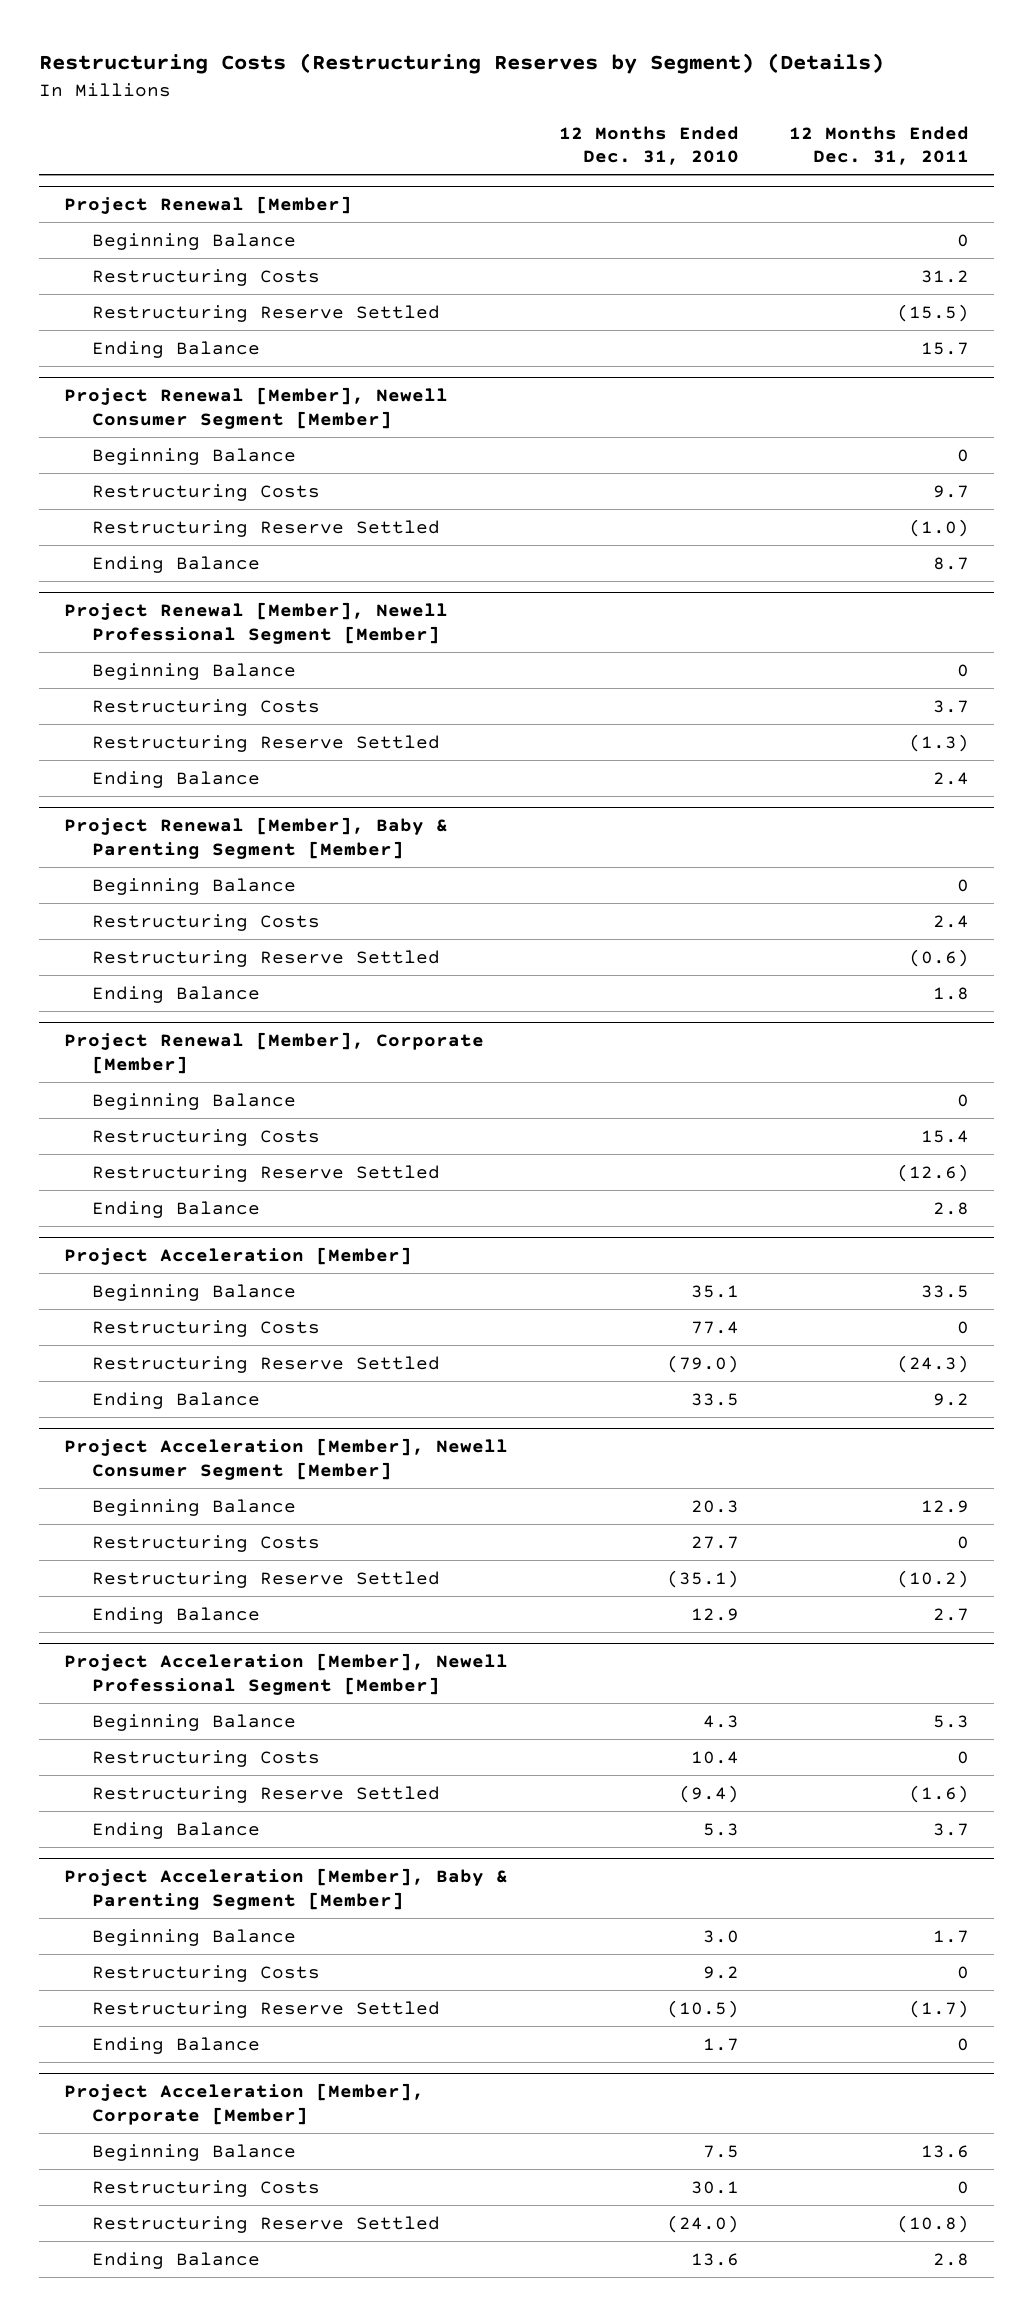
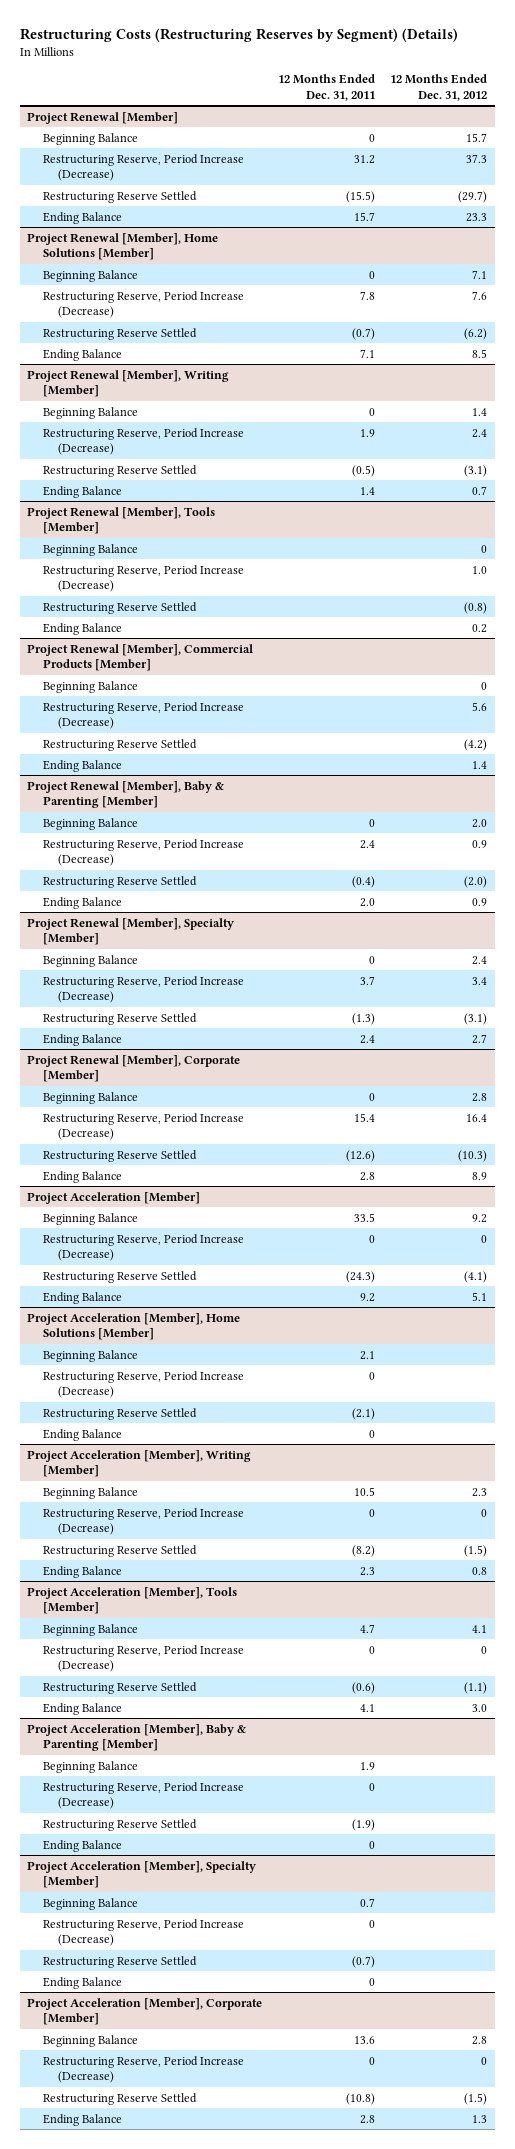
- | 12 Months Ended Dec. 31, 2010 | 12 Months Ended Dec. 31, 2011
+ | 12 Months Ended Dec. 31, 2011 | 12 Months Ended Dec. 31, 2012
@ Project Renewal [Member]
- Restructuring Costs | | 31.2
+ Restructuring Reserve, Period Increase (Decrease) | 31.2 | 37.3
- Project Renewal [Member], Newell Consumer Segment [Member]
+ Project Renewal [Member], Home Solutions [Member]
- Restructuring Costs | | 9.7
- Restructuring Reserve Settled | | (1.0)
- Ending Balance | | 8.7
- Project Renewal [Member], Newell Professional Segment [Member]
+ Restructuring Reserve, Period Increase (Decrease) | 7.8 | 7.6
+ Restructuring Reserve Settled | (0.7) | (6.2)
+ Ending Balance | 7.1 | 8.5
+ Project Renewal [Member], Writing [Member]
- Restructuring Costs | | 3.7
+ Restructuring Reserve, Period Increase (Decrease) | 1.9 | 2.4
+ Restructuring Reserve Settled | (0.5) | (3.1)
+ Ending Balance | 1.4 | 0.7
+ Project Renewal [Member], Tools [Member]
+ Beginning Balance | | 0
+ Restructuring Reserve, Period Increase (Decrease) | | 1.0
+ Restructuring Reserve Settled | | (0.8)
+ Ending Balance | | 0.2
+ Project Renewal [Member], Commercial Products [Member]
+ Beginning Balance | | 0
+ Restructuring Reserve, Period Increase (Decrease) | | 5.6
+ Restructuring Reserve Settled | | (4.2)
+ Ending Balance | | 1.4
+ Project Renewal [Member], Baby & Parenting [Member]
+ Beginning Balance | 0 | 2.0
+ Restructuring Reserve, Period Increase (Decrease) | 2.4 | 0.9
+ Restructuring Reserve Settled | (0.4) | (2.0)
+ Ending Balance | 2.0 | 0.9
+ Project Renewal [Member], Specialty [Member]
+ Beginning Balance | 0 | 2.4
+ Restructuring Reserve, Period Increase (Decrease) | 3.7 | 3.4
- Project Renewal [Member], Baby & Parenting Segment [Member]
- Beginning Balance | | 0
- Restructuring Costs | | 2.4
- Restructuring Reserve Settled | | (0.6)
- Ending Balance | | 1.8
@ Project Renewal [Member], Corporate [Member]
- Restructuring Costs | | 15.4
+ Restructuring Reserve, Period Increase (Decrease) | 15.4 | 16.4
@ Project Acceleration [Member]
- Restructuring Costs | 77.4 | 0
+ Restructuring Reserve, Period Increase (Decrease) | 0 | 0
- Project Acceleration [Member], Newell Consumer Segment [Member]
- Beginning Balance | 20.3 | 12.9
- Restructuring Costs | 27.7 | 0
- Restructuring Reserve Settled | (35.1) | (10.2)
- Ending Balance | 12.9 | 2.7
- Project Acceleration [Member], Newell Professional Segment [Member]
- Beginning Balance | 4.3 | 5.3
- Restructuring Costs | 10.4 | 0
- Restructuring Reserve Settled | (9.4) | (1.6)
- Ending Balance | 5.3 | 3.7
- Project Acceleration [Member], Baby & Parenting Segment [Member]
- Beginning Balance | 3.0 | 1.7
- Restructuring Costs | 9.2 | 0
- Restructuring Reserve Settled | (10.5) | (1.7)
+ Project Acceleration [Member], Home Solutions [Member]
+ Beginning Balance | 2.1 |
+ Restructuring Reserve, Period Increase (Decrease) | 0 |
+ Restructuring Reserve Settled | (2.1) |
+ Project Acceleration [Member], Writing [Member]
+ Beginning Balance | 10.5 | 2.3
+ Restructuring Reserve, Period Increase (Decrease) | 0 | 0
+ Restructuring Reserve Settled | (8.2) | (1.5)
+ Ending Balance | 2.3 | 0.8
+ Project Acceleration [Member], Tools [Member]
+ Beginning Balance | 4.7 | 4.1
+ Restructuring Reserve, Period Increase (Decrease) | 0 | 0
+ Restructuring Reserve Settled | (0.6) | (1.1)
+ Ending Balance | 4.1 | 3.0
+ Project Acceleration [Member], Baby & Parenting [Member]
+ Beginning Balance | 1.9 |
+ Restructuring Reserve, Period Increase (Decrease) | 0 |
+ Restructuring Reserve Settled | (1.9) |
+ Ending Balance | 0 |
+ Project Acceleration [Member], Specialty [Member]
+ Beginning Balance | 0.7 |
+ Restructuring Reserve, Period Increase (Decrease) | 0 |
+ Restructuring Reserve Settled | (0.7) |
+ Ending Balance | 0 |
@ Project Acceleration [Member], Corporate [Member]
- Restructuring Costs | 30.1 | 0
+ Restructuring Reserve, Period Increase (Decrease) | 0 | 0

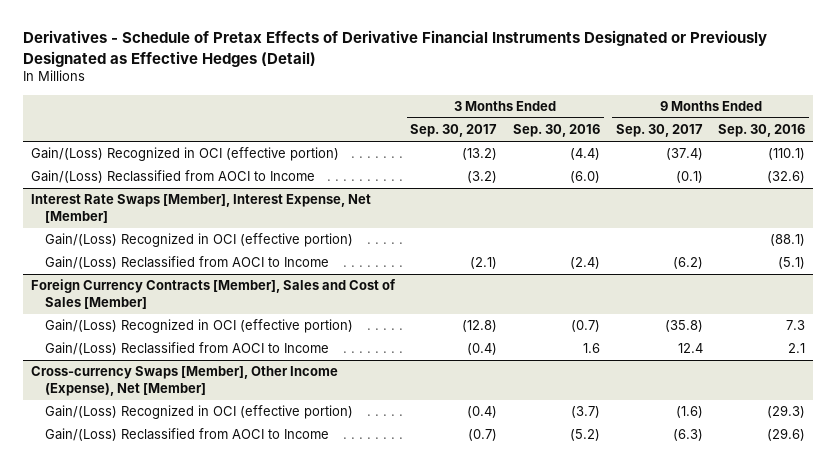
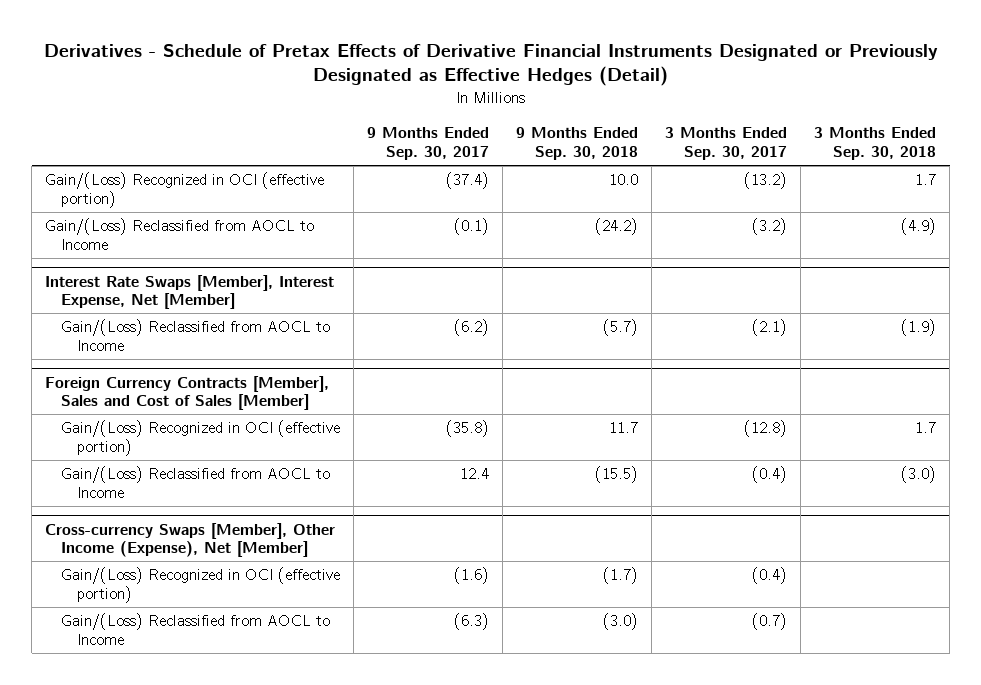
- | 3 Months Ended Sep. 30, 2017 | 3 Months Ended Sep. 30, 2016 | 9 Months Ended Sep. 30, 2017 | 9 Months Ended Sep. 30, 2016
+ | 9 Months Ended Sep. 30, 2017 | 9 Months Ended Sep. 30, 2018 | 3 Months Ended Sep. 30, 2017 | 3 Months Ended Sep. 30, 2018
- Gain/(Loss) Reclassified from AOCI to Income | (3.2) | (6.0) | (0.1) | (32.6)
+ Gain/(Loss) Reclassified from AOCL to Income | (0.1) | (24.2) | (3.2) | (4.9)
@ Interest Rate Swaps [Member], Interest Expense, Net [Member]
- Gain/(Loss) Recognized in OCI (effective portion) | | | | (88.1)
- Gain/(Loss) Reclassified from AOCI to Income | (2.1) | (2.4) | (6.2) | (5.1)
+ Gain/(Loss) Reclassified from AOCL to Income | (6.2) | (5.7) | (2.1) | (1.9)
@ Foreign Currency Contracts [Member], Sales and Cost of Sales [Member]
- Gain/(Loss) Reclassified from AOCI to Income | (0.4) | 1.6 | 12.4 | 2.1
+ Gain/(Loss) Reclassified from AOCL to Income | 12.4 | (15.5) | (0.4) | (3.0)
@ Cross-currency Swaps [Member], Other Income (Expense), Net [Member]
- Gain/(Loss) Reclassified from AOCI to Income | (0.7) | (5.2) | (6.3) | (29.6)
+ Gain/(Loss) Reclassified from AOCL to Income | (6.3) | (3.0) | (0.7) |

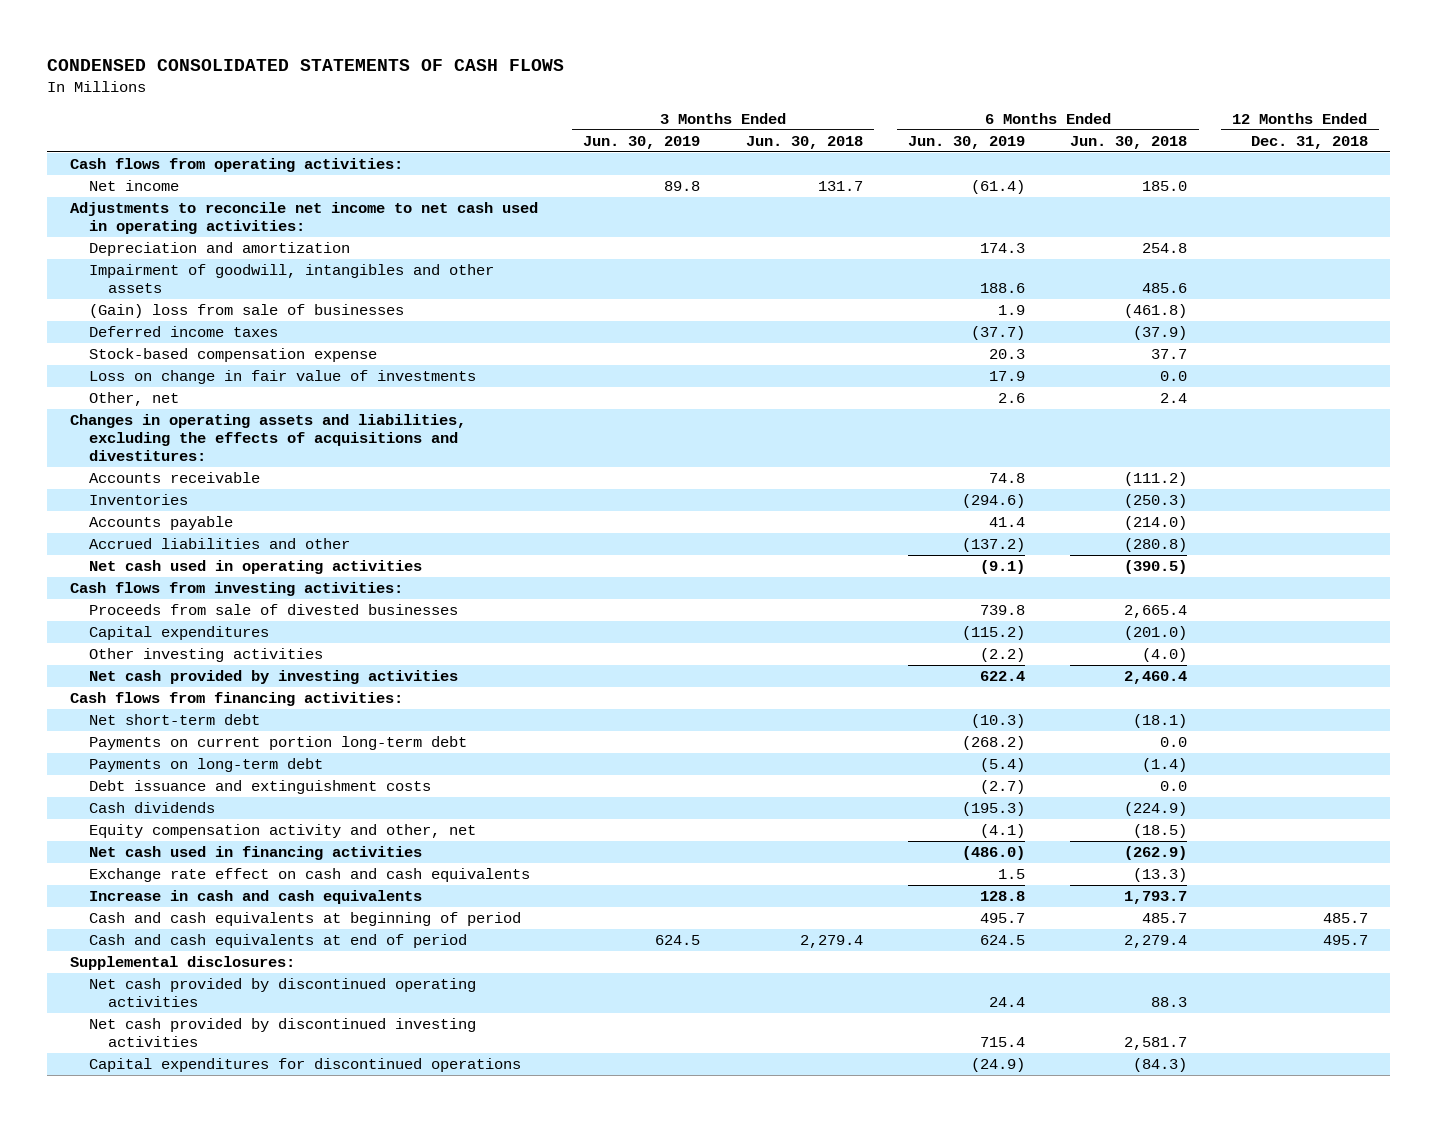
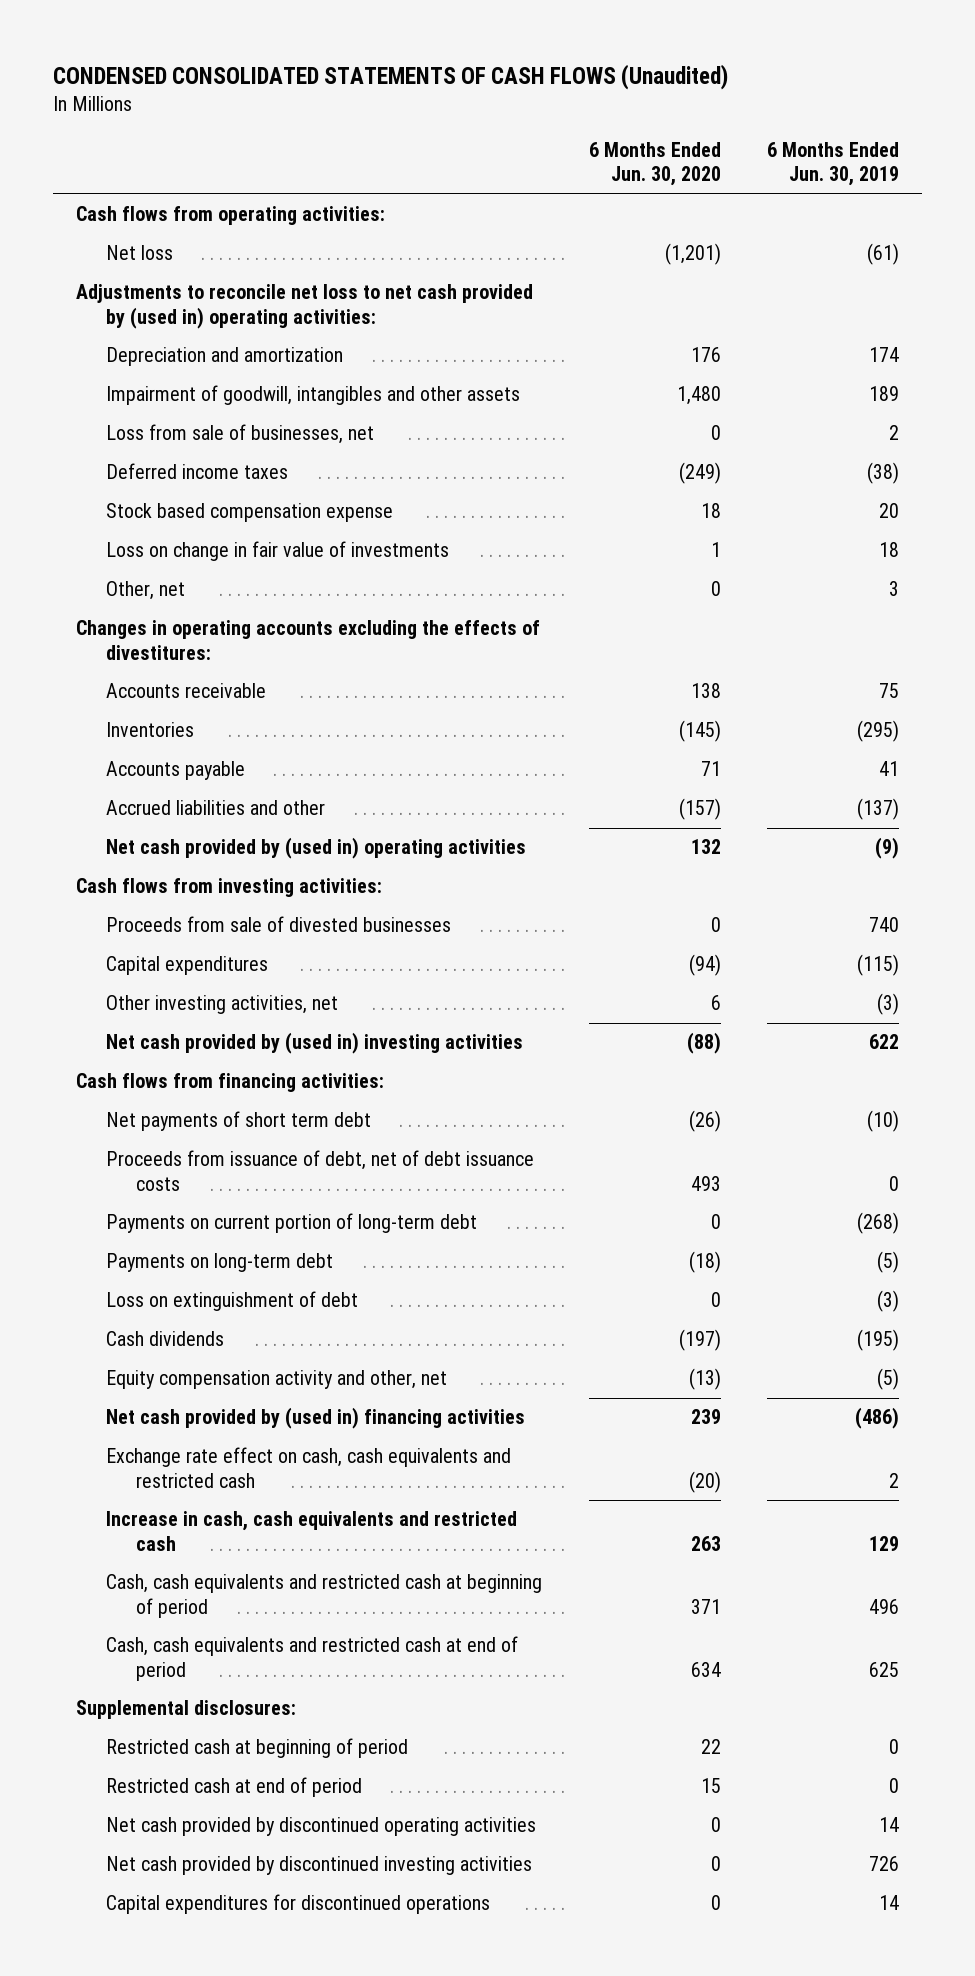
- CONDENSED CONSOLIDATED STATEMENTS OF CASH FLOWS
+ CONDENSED CONSOLIDATED STATEMENTS OF CASH FLOWS (Unaudited)
- | 3 Months Ended Jun. 30, 2019 | 3 Months Ended Jun. 30, 2018 | 6 Months Ended Jun. 30, 2019 | 6 Months Ended Jun. 30, 2018 | 12 Months Ended Dec. 31, 2018
+ | 6 Months Ended Jun. 30, 2020 | 6 Months Ended Jun. 30, 2019
- Net income | 89.8 | 131.7 | (61.4) | 185.0 |
- Adjustments to reconcile net income to net cash used in operating activities:
- Depreciation and amortization | | | 174.3 | 254.8 |
- Impairment of goodwill, intangibles and other assets | | | 188.6 | 485.6 |
- (Gain) loss from sale of businesses | | | 1.9 | (461.8) |
- Deferred income taxes | | | (37.7) | (37.9) |
- Stock-based compensation expense | | | 20.3 | 37.7 |
- Loss on change in fair value of investments | | | 17.9 | 0.0 |
- Other, net | | | 2.6 | 2.4 |
- Changes in operating assets and liabilities, excluding the effects of acquisitions and divestitures:
- Accounts receivable | | | 74.8 | (111.2) |
- Inventories | | | (294.6) | (250.3) |
- Accounts payable | | | 41.4 | (214.0) |
- Accrued liabilities and other | | | (137.2) | (280.8) |
- Net cash used in operating activities | | | (9.1) | (390.5) |
+ Net loss | (1,201) | (61)
+ Adjustments to reconcile net loss to net cash provided by (used in) operating activities:
+ Depreciation and amortization | 176 | 174
+ Impairment of goodwill, intangibles and other assets | 1,480 | 189
+ Loss from sale of businesses, net | 0 | 2
+ Deferred income taxes | (249) | (38)
+ Stock based compensation expense | 18 | 20
+ Loss on change in fair value of investments | 1 | 18
+ Other, net | 0 | 3
+ Changes in operating accounts excluding the effects of divestitures:
+ Accounts receivable | 138 | 75
+ Inventories | (145) | (295)
+ Accounts payable | 71 | 41
+ Accrued liabilities and other | (157) | (137)
+ Net cash provided by (used in) operating activities | 132 | (9)
- Proceeds from sale of divested businesses | | | 739.8 | 2,665.4 |
- Capital expenditures | | | (115.2) | (201.0) |
- Other investing activities | | | (2.2) | (4.0) |
- Net cash provided by investing activities | | | 622.4 | 2,460.4 |
+ Proceeds from sale of divested businesses | 0 | 740
+ Capital expenditures | (94) | (115)
+ Other investing activities, net | 6 | (3)
+ Net cash provided by (used in) investing activities | (88) | 622
- Net short-term debt | | | (10.3) | (18.1) |
- Payments on current portion long-term debt | | | (268.2) | 0.0 |
- Payments on long-term debt | | | (5.4) | (1.4) |
- Debt issuance and extinguishment costs | | | (2.7) | 0.0 |
- Cash dividends | | | (195.3) | (224.9) |
- Equity compensation activity and other, net | | | (4.1) | (18.5) |
- Net cash used in financing activities | | | (486.0) | (262.9) |
- Exchange rate effect on cash and cash equivalents | | | 1.5 | (13.3) |
- Increase in cash and cash equivalents | | | 128.8 | 1,793.7 |
- Cash and cash equivalents at beginning of period | | | 495.7 | 485.7 | 485.7
- Cash and cash equivalents at end of period | 624.5 | 2,279.4 | 624.5 | 2,279.4 | 495.7
+ Net payments of short term debt | (26) | (10)
+ Proceeds from issuance of debt, net of debt issuance costs | 493 | 0
+ Payments on current portion of long-term debt | 0 | (268)
+ Payments on long-term debt | (18) | (5)
+ Loss on extinguishment of debt | 0 | (3)
+ Cash dividends | (197) | (195)
+ Equity compensation activity and other, net | (13) | (5)
+ Net cash provided by (used in) financing activities | 239 | (486)
+ Exchange rate effect on cash, cash equivalents and restricted cash | (20) | 2
+ Increase in cash, cash equivalents and restricted cash | 263 | 129
+ Cash, cash equivalents and restricted cash at beginning of period | 371 | 496
+ Cash, cash equivalents and restricted cash at end of period | 634 | 625
- Net cash provided by discontinued operating activities | | | 24.4 | 88.3 |
- Net cash provided by discontinued investing activities | | | 715.4 | 2,581.7 |
- Capital expenditures for discontinued operations | | | (24.9) | (84.3) |
+ Restricted cash at beginning of period | 22 | 0
+ Restricted cash at end of period | 15 | 0
+ Net cash provided by discontinued operating activities | 0 | 14
+ Net cash provided by discontinued investing activities | 0 | 726
+ Capital expenditures for discontinued operations | 0 | 14

